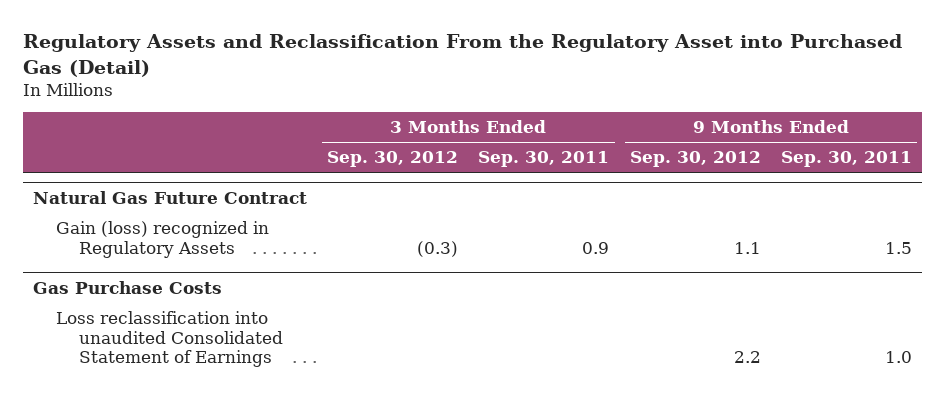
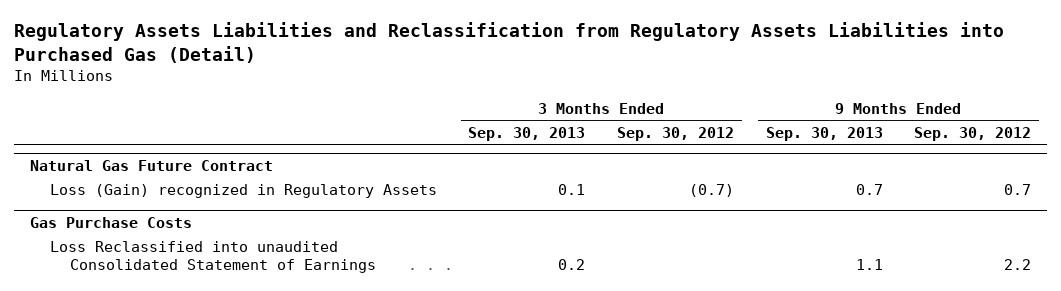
- Regulatory Assets and Reclassification From the Regulatory Asset into Purchased Gas (Detail)
+ Regulatory Assets Liabilities and Reclassification from Regulatory Assets Liabilities into Purchased Gas (Detail)
- | 3 Months Ended Sep. 30, 2012 | 3 Months Ended Sep. 30, 2011 | 9 Months Ended Sep. 30, 2012 | 9 Months Ended Sep. 30, 2011
+ | 3 Months Ended Sep. 30, 2013 | 3 Months Ended Sep. 30, 2012 | 9 Months Ended Sep. 30, 2013 | 9 Months Ended Sep. 30, 2012
@ Natural Gas Future Contract
- Gain (loss) recognized in Regulatory Assets | (0.3) | 0.9 | 1.1 | 1.5
+ Loss (Gain) recognized in Regulatory Assets | 0.1 | (0.7) | 0.7 | 0.7
@ Gas Purchase Costs
- Loss reclassification into unaudited Consolidated Statement of Earnings | | | 2.2 | 1.0
+ Loss Reclassified into unaudited Consolidated Statement of Earnings | 0.2 | | 1.1 | 2.2

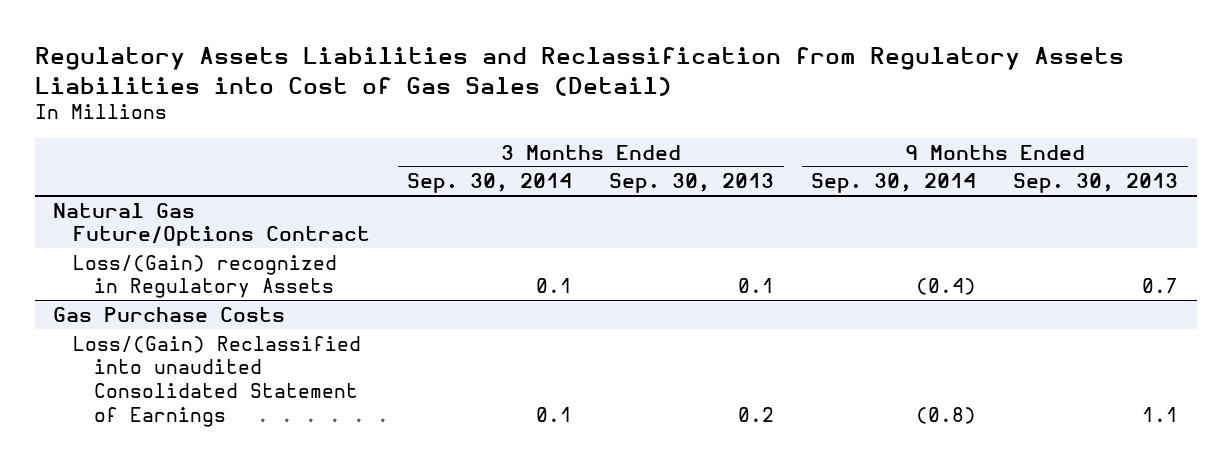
- Regulatory Assets Liabilities and Reclassification from Regulatory Assets Liabilities into Purchased Gas (Detail)
+ Regulatory Assets Liabilities and Reclassification from Regulatory Assets Liabilities into Cost of Gas Sales (Detail)
- | 3 Months Ended Sep. 30, 2013 | 3 Months Ended Sep. 30, 2012 | 9 Months Ended Sep. 30, 2013 | 9 Months Ended Sep. 30, 2012
+ | 3 Months Ended Sep. 30, 2014 | 3 Months Ended Sep. 30, 2013 | 9 Months Ended Sep. 30, 2014 | 9 Months Ended Sep. 30, 2013
- Natural Gas Future Contract
- Loss (Gain) recognized in Regulatory Assets | 0.1 | (0.7) | 0.7 | 0.7
+ Natural Gas Future/Options Contract
+ Loss/(Gain) recognized in Regulatory Assets | 0.1 | 0.1 | (0.4) | 0.7
@ Gas Purchase Costs
- Loss Reclassified into unaudited Consolidated Statement of Earnings | 0.2 | | 1.1 | 2.2
+ Loss/(Gain) Reclassified into unaudited Consolidated Statement of Earnings | 0.1 | 0.2 | (0.8) | 1.1

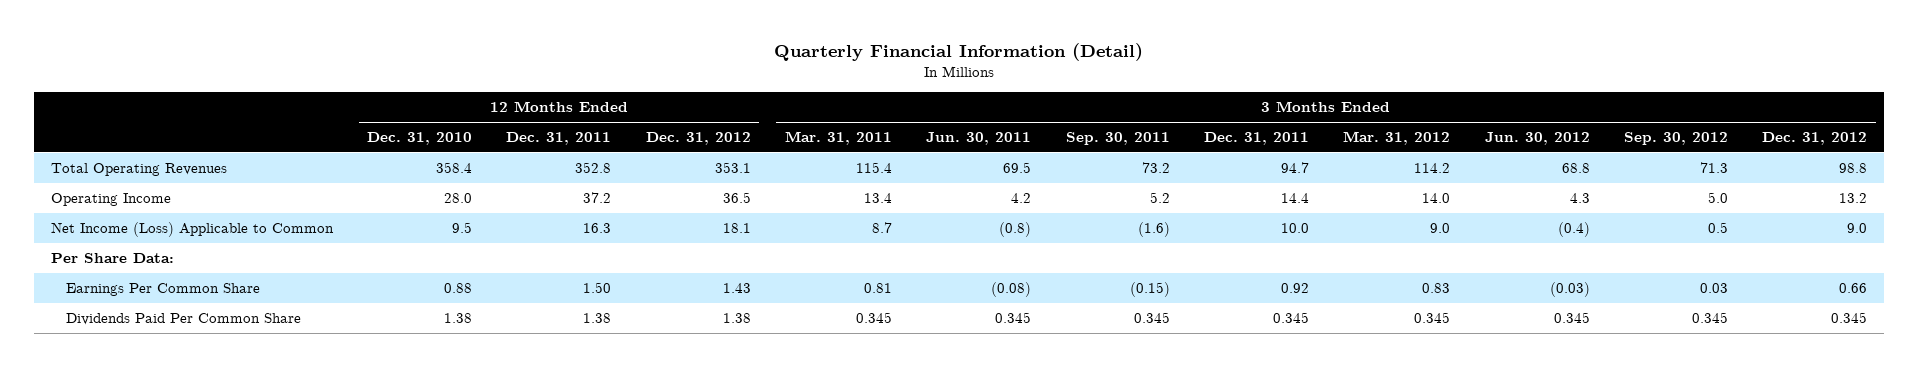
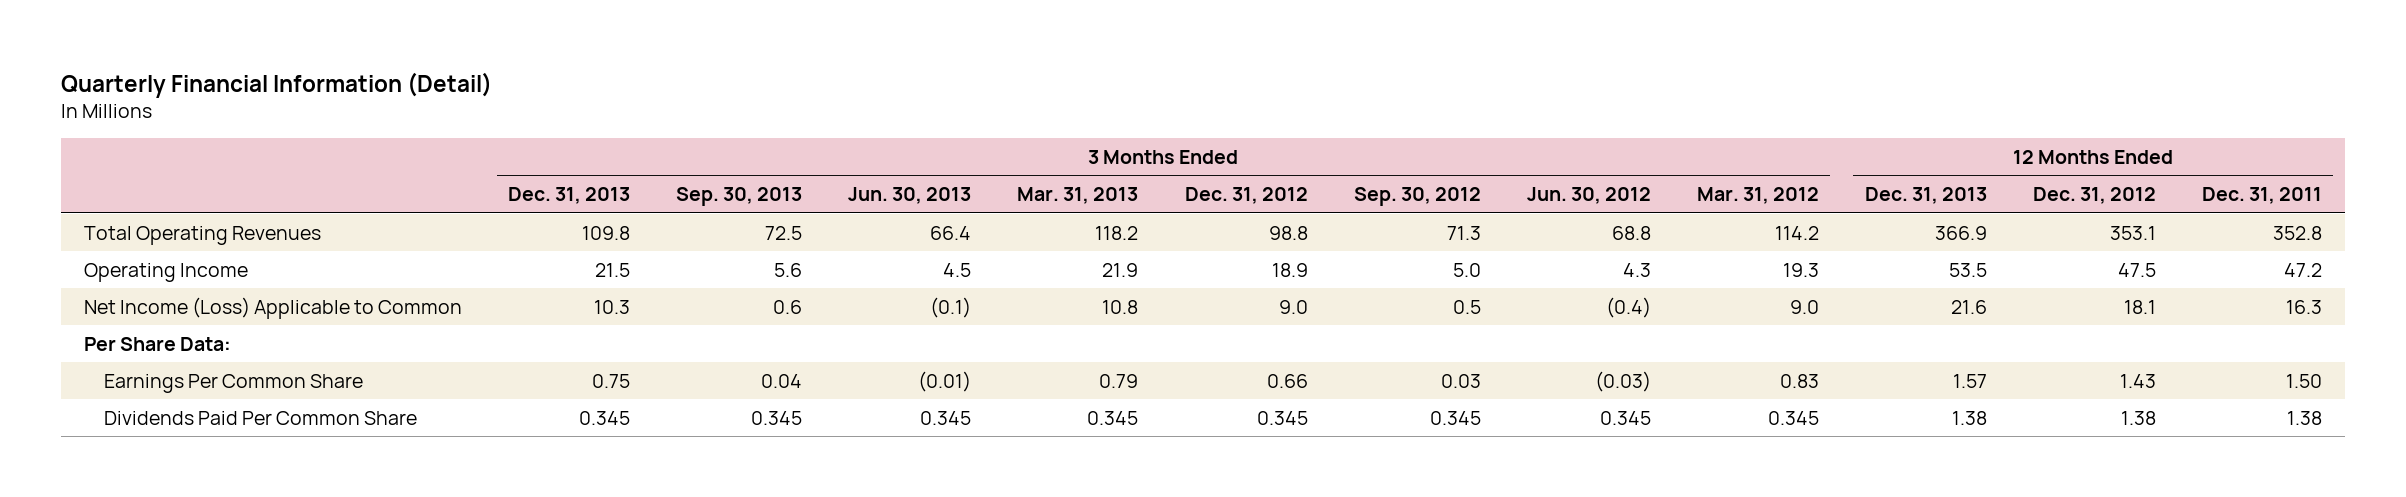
- | 12 Months Ended Dec. 31, 2010 | 12 Months Ended Dec. 31, 2011 | 12 Months Ended Dec. 31, 2012 | 3 Months Ended Mar. 31, 2011 | 3 Months Ended Jun. 30, 2011 | 3 Months Ended Sep. 30, 2011 | 3 Months Ended Dec. 31, 2011 | 3 Months Ended Mar. 31, 2012 | 3 Months Ended Jun. 30, 2012 | 3 Months Ended Sep. 30, 2012 | 3 Months Ended Dec. 31, 2012
+ | 3 Months Ended Dec. 31, 2013 | 3 Months Ended Sep. 30, 2013 | 3 Months Ended Jun. 30, 2013 | 3 Months Ended Mar. 31, 2013 | 3 Months Ended Dec. 31, 2012 | 3 Months Ended Sep. 30, 2012 | 3 Months Ended Jun. 30, 2012 | 3 Months Ended Mar. 31, 2012 | 12 Months Ended Dec. 31, 2013 | 12 Months Ended Dec. 31, 2012 | 12 Months Ended Dec. 31, 2011
- Operating Income | 28.0 | 37.2 | 36.5 | 13.4 | 4.2 | 5.2 | 14.4 | 14.0 | 4.3 | 5.0 | 13.2
+ Operating Income | 21.5 | 5.6 | 4.5 | 21.9 | 18.9 | 5.0 | 4.3 | 19.3 | 53.5 | 47.5 | 47.2

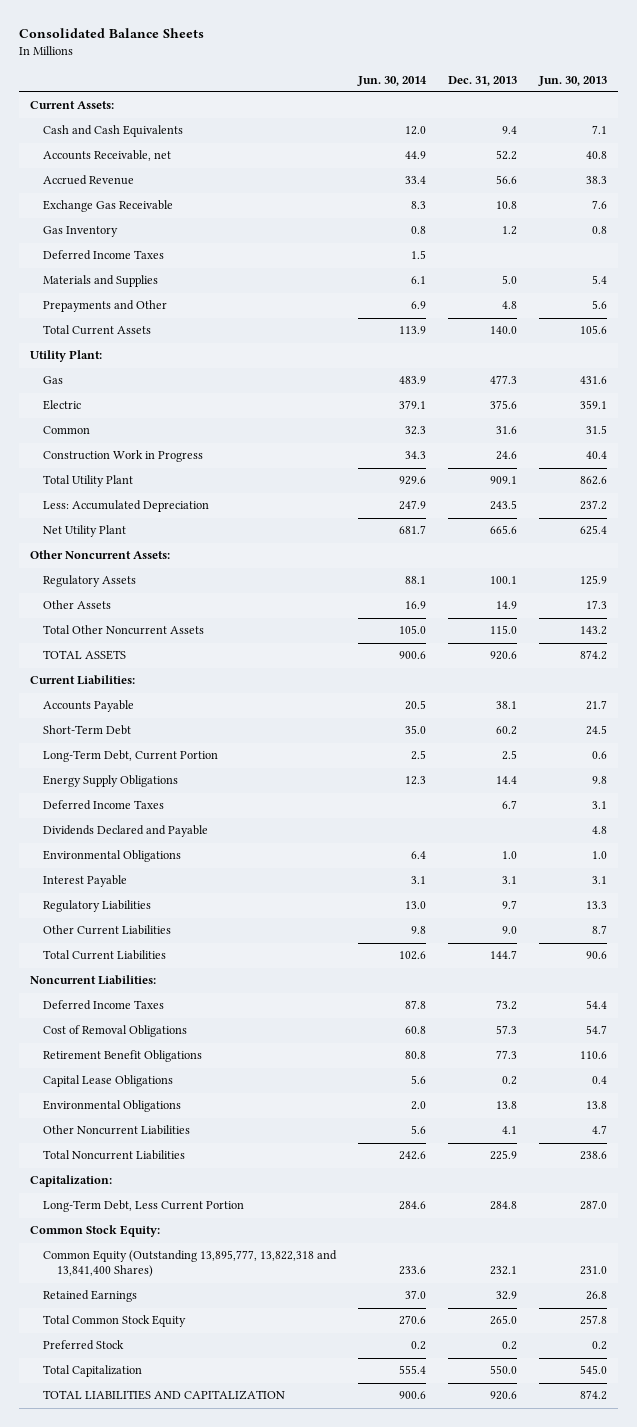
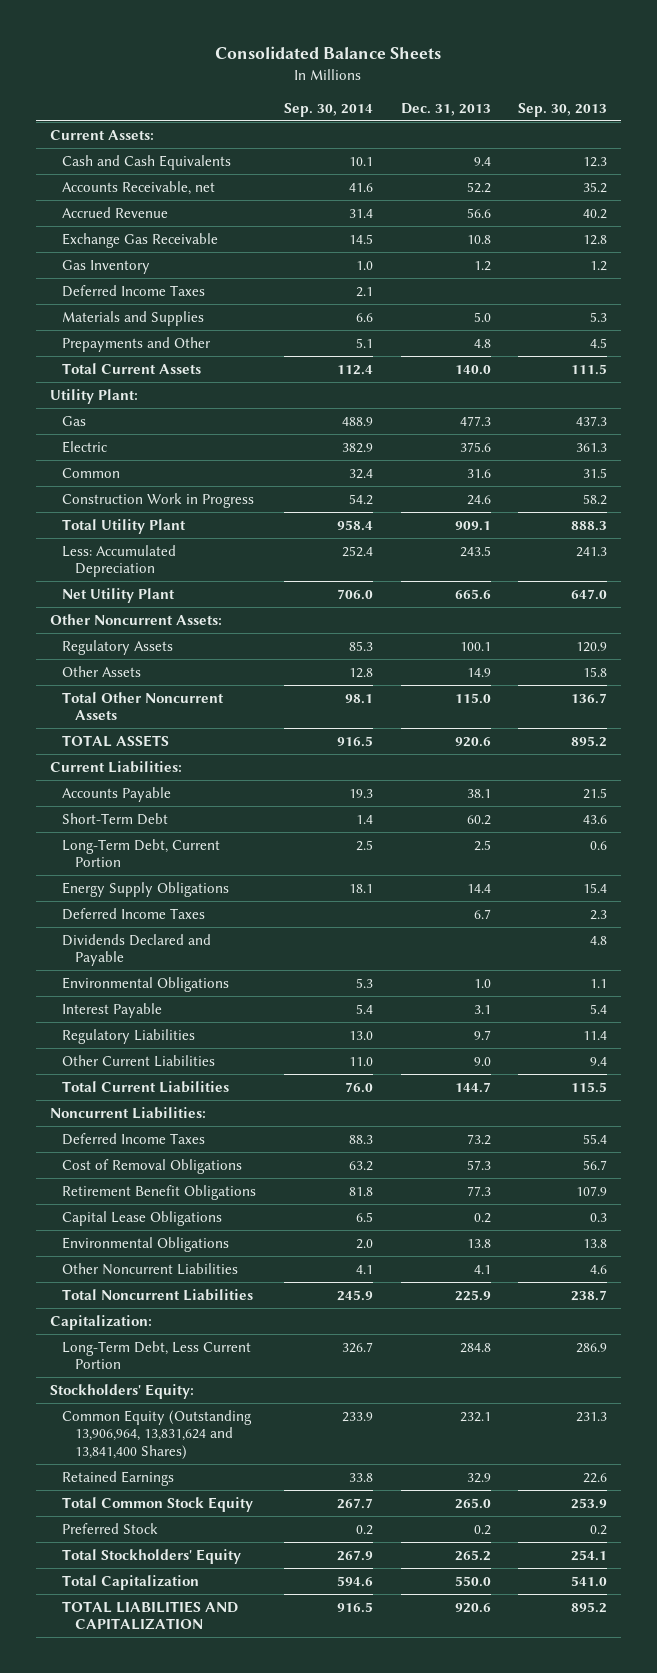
- | Jun. 30, 2014 | Dec. 31, 2013 | Jun. 30, 2013
+ | Sep. 30, 2014 | Dec. 31, 2013 | Sep. 30, 2013
- Common Stock Equity:
- Common Equity (Outstanding 13,895,777, 13,822,318 and 13,841,400 Shares) | 233.6 | 232.1 | 231.0
+ Stockholders' Equity:
+ Common Equity (Outstanding 13,906,964, 13,831,624 and 13,841,400 Shares) | 233.9 | 232.1 | 231.3
+ Total Stockholders' Equity | 267.9 | 265.2 | 254.1

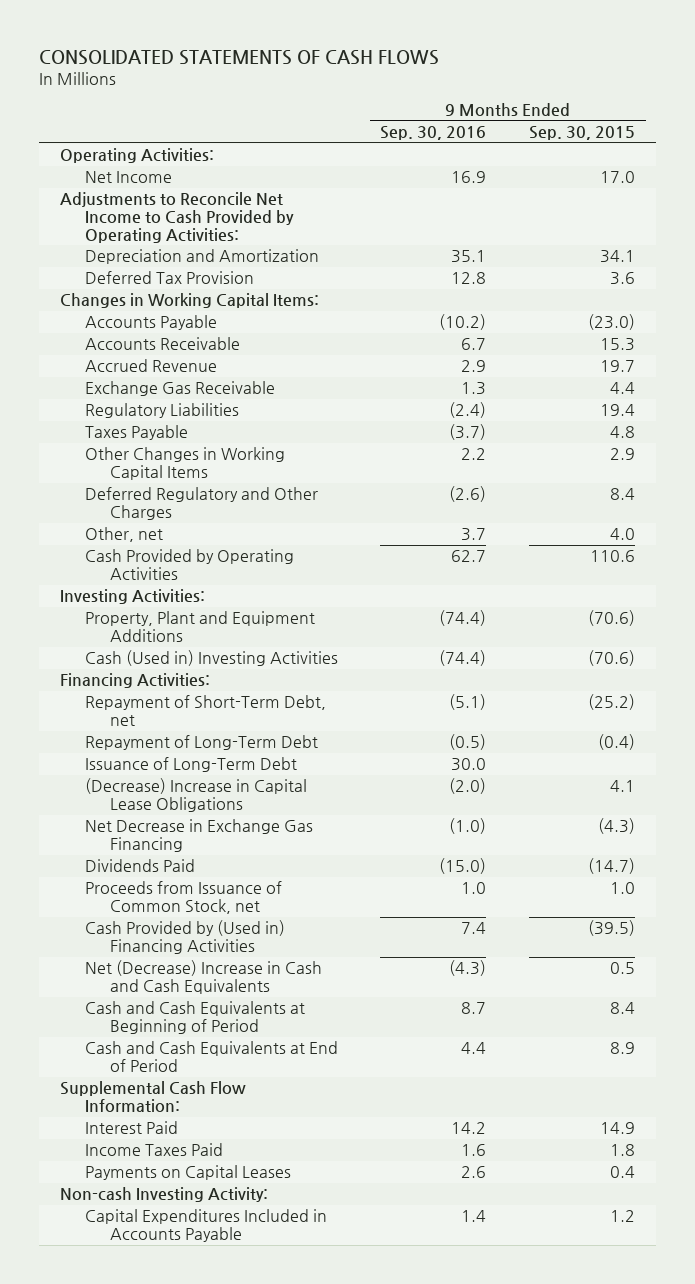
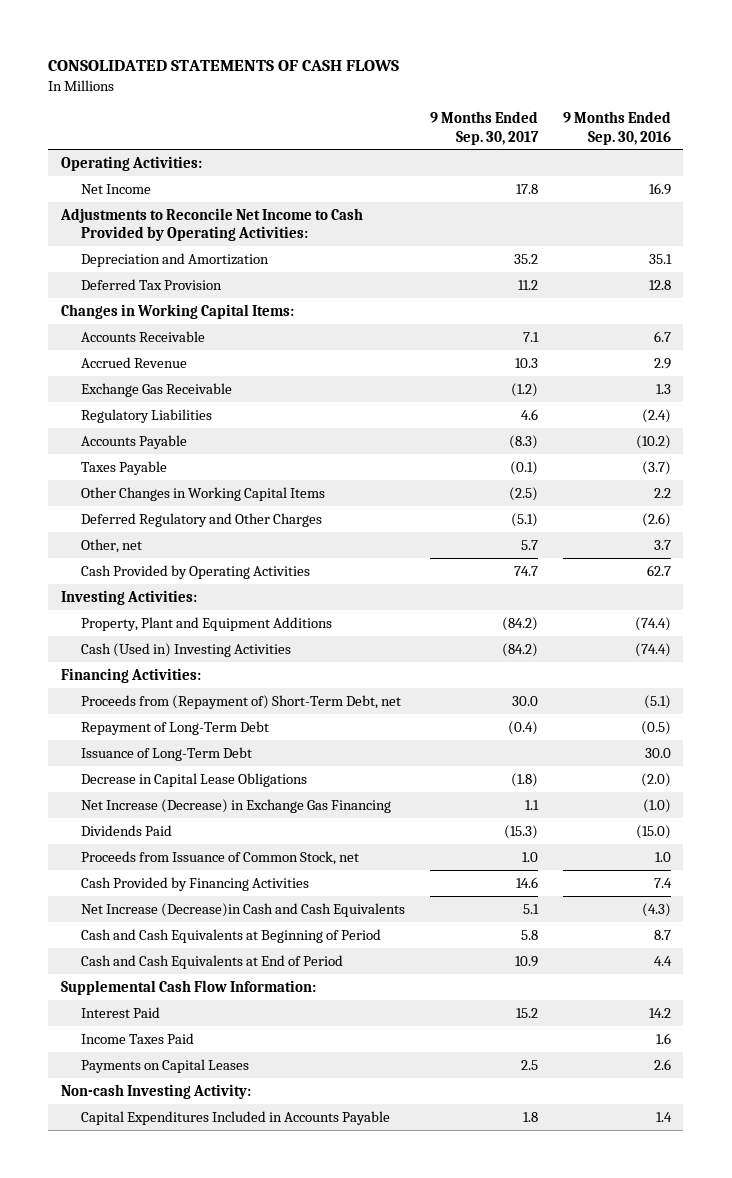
- | 9 Months Ended Sep. 30, 2016 | 9 Months Ended Sep. 30, 2015
+ | 9 Months Ended Sep. 30, 2017 | 9 Months Ended Sep. 30, 2016
moved down: Accounts Payable | (8.3) | (10.2)
- Repayment of Short-Term Debt, net | (5.1) | (25.2)
+ Proceeds from (Repayment of) Short-Term Debt, net | 30.0 | (5.1)
- (Decrease) Increase in Capital Lease Obligations | (2.0) | 4.1
- Net Decrease in Exchange Gas Financing | (1.0) | (4.3)
+ Decrease in Capital Lease Obligations | (1.8) | (2.0)
+ Net Increase (Decrease) in Exchange Gas Financing | 1.1 | (1.0)
- Cash Provided by (Used in) Financing Activities | 7.4 | (39.5)
- Net (Decrease) Increase in Cash and Cash Equivalents | (4.3) | 0.5
+ Cash Provided by Financing Activities | 14.6 | 7.4
+ Net Increase (Decrease)in Cash and Cash Equivalents | 5.1 | (4.3)

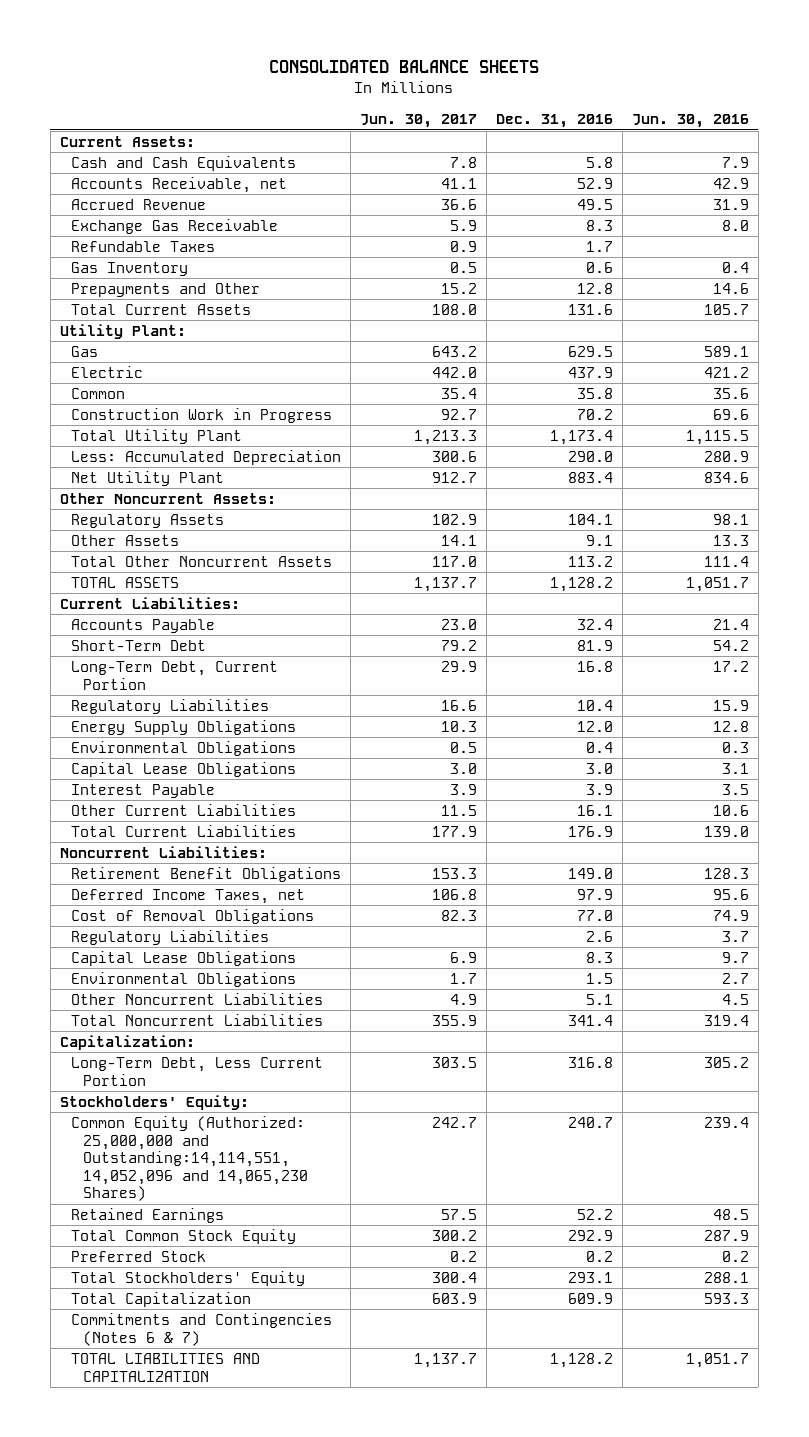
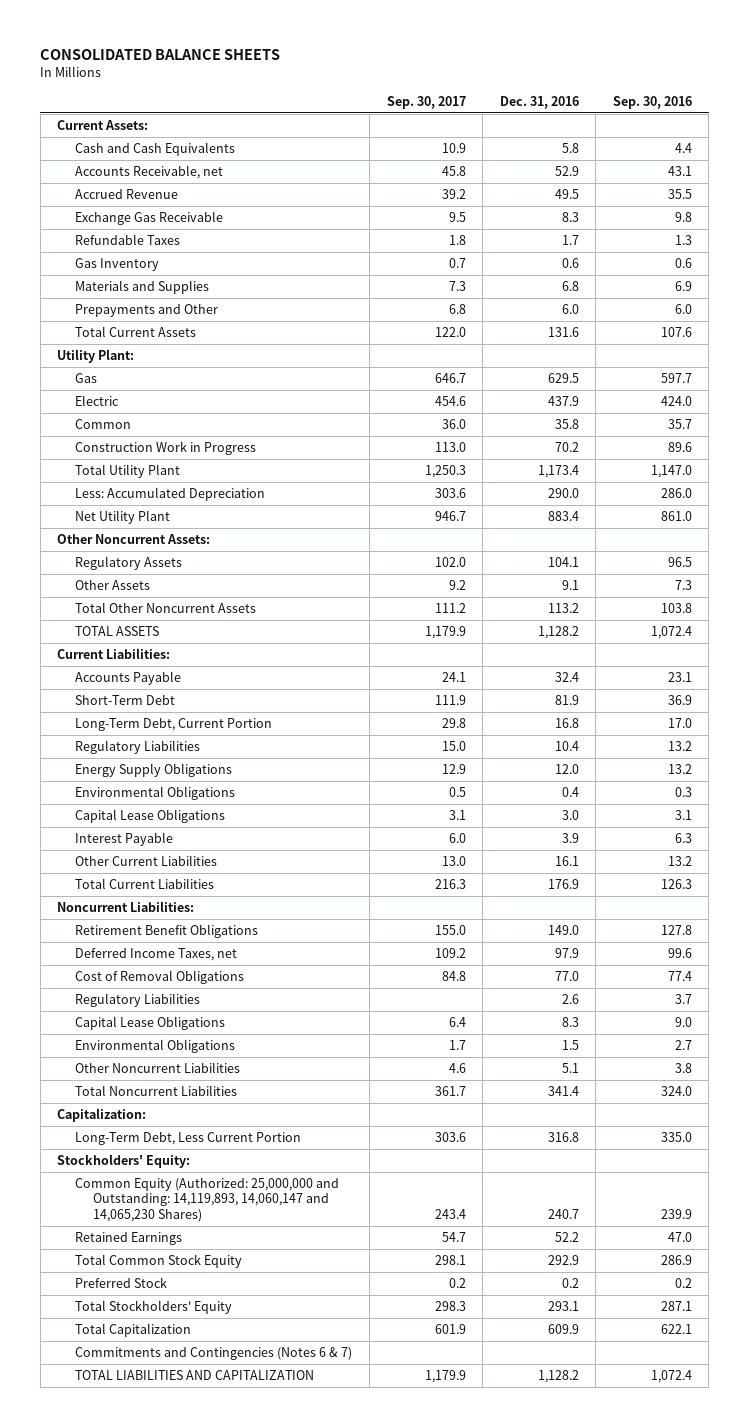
- | Jun. 30, 2017 | Dec. 31, 2016 | Jun. 30, 2016
+ | Sep. 30, 2017 | Dec. 31, 2016 | Sep. 30, 2016
- Prepayments and Other | 15.2 | 12.8 | 14.6
+ Materials and Supplies | 7.3 | 6.8 | 6.9
+ Prepayments and Other | 6.8 | 6.0 | 6.0
- Common Equity (Authorized: 25,000,000 and Outstanding:14,114,551, 14,052,096 and 14,065,230 Shares) | 242.7 | 240.7 | 239.4
+ Common Equity (Authorized: 25,000,000 and Outstanding: 14,119,893, 14,060,147 and 14,065,230 Shares) | 243.4 | 240.7 | 239.9

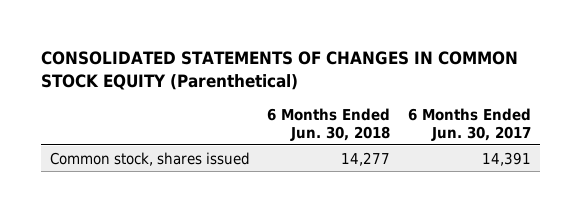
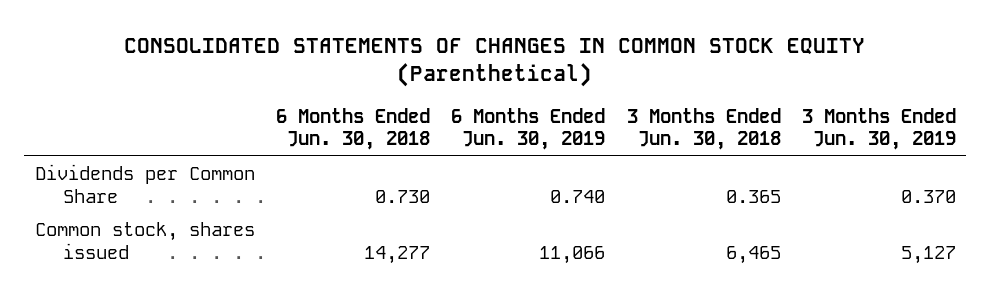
- | 6 Months Ended Jun. 30, 2018 | 6 Months Ended Jun. 30, 2017
+ | 6 Months Ended Jun. 30, 2018 | 6 Months Ended Jun. 30, 2019 | 3 Months Ended Jun. 30, 2018 | 3 Months Ended Jun. 30, 2019
+ Dividends per Common Share | 0.730 | 0.740 | 0.365 | 0.370

